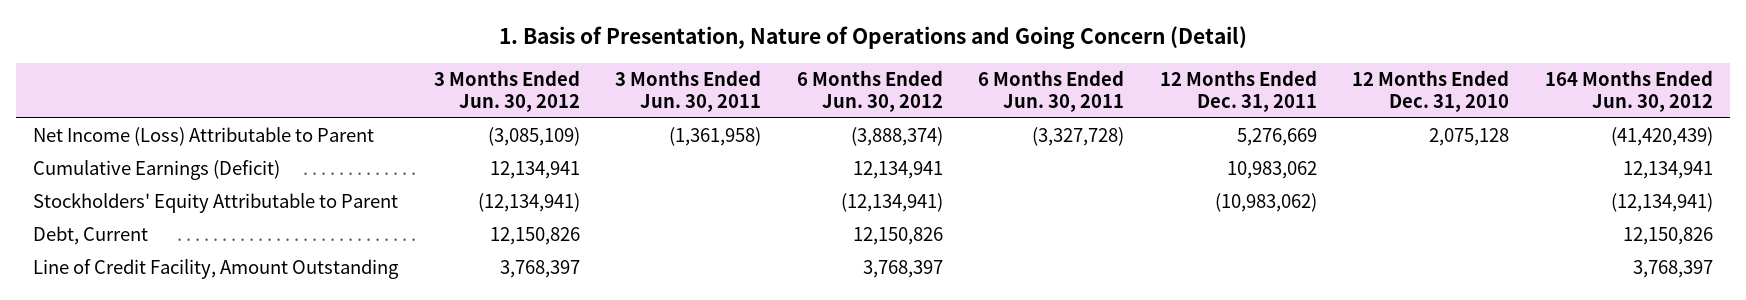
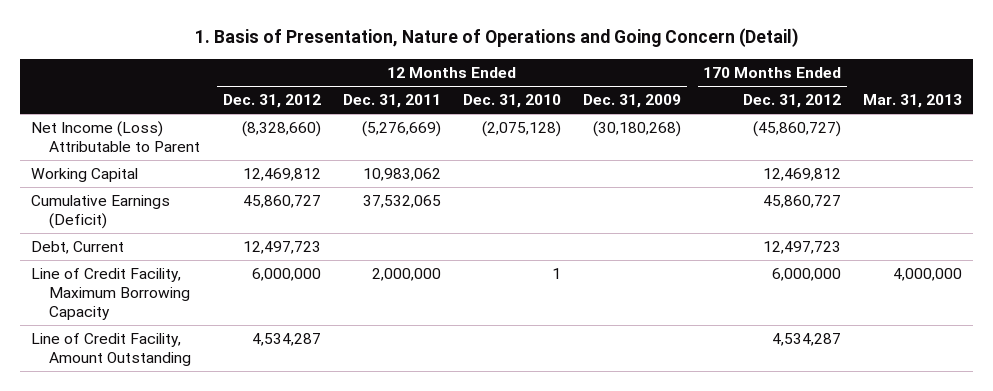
- | 3 Months Ended Jun. 30, 2012 | 3 Months Ended Jun. 30, 2011 | 6 Months Ended Jun. 30, 2012 | 6 Months Ended Jun. 30, 2011 | 12 Months Ended Dec. 31, 2011 | 12 Months Ended Dec. 31, 2010 | 164 Months Ended Jun. 30, 2012
+ | 12 Months Ended Dec. 31, 2012 | 12 Months Ended Dec. 31, 2011 | 12 Months Ended Dec. 31, 2010 | 12 Months Ended Dec. 31, 2009 | 170 Months Ended Dec. 31, 2012 | Mar. 31, 2013
- Net Income (Loss) Attributable to Parent | (3,085,109) | (1,361,958) | (3,888,374) | (3,327,728) | 5,276,669 | 2,075,128 | (41,420,439)
- Cumulative Earnings (Deficit) | 12,134,941 | | 12,134,941 | | 10,983,062 | | 12,134,941
- Stockholders' Equity Attributable to Parent | (12,134,941) | | (12,134,941) | | (10,983,062) | | (12,134,941)
+ Net Income (Loss) Attributable to Parent | (8,328,660) | (5,276,669) | (2,075,128) | (30,180,268) | (45,860,727) |
+ Working Capital | 12,469,812 | 10,983,062 | | | 12,469,812 |
+ Cumulative Earnings (Deficit) | 45,860,727 | 37,532,065 | | | 45,860,727 |
+ Line of Credit Facility, Maximum Borrowing Capacity | 6,000,000 | 2,000,000 | 1 | | 6,000,000 | 4,000,000

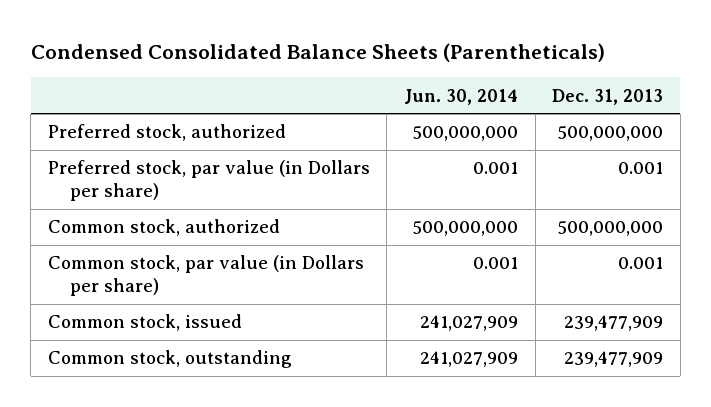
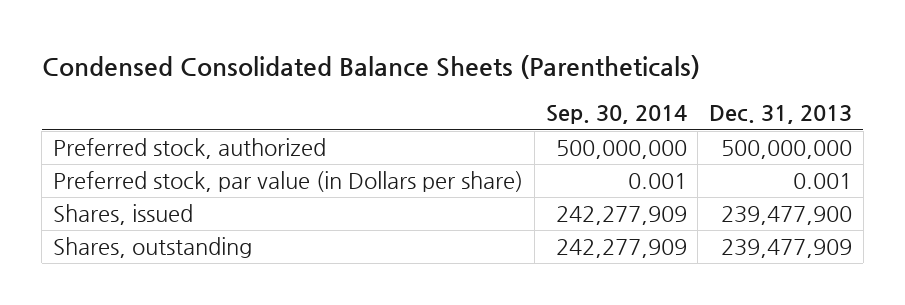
- | Jun. 30, 2014 | Dec. 31, 2013
+ | Sep. 30, 2014 | Dec. 31, 2013
- Common stock, authorized | 500,000,000 | 500,000,000
- Common stock, par value (in Dollars per share) | 0.001 | 0.001
- Common stock, issued | 241,027,909 | 239,477,909
- Common stock, outstanding | 241,027,909 | 239,477,909
+ Shares, issued | 242,277,909 | 239,477,900
+ Shares, outstanding | 242,277,909 | 239,477,909

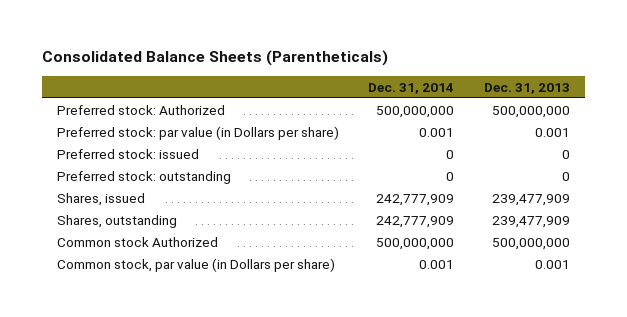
- Condensed Consolidated Balance Sheets (Parentheticals)
+ Consolidated Balance Sheets (Parentheticals)
- | Sep. 30, 2014 | Dec. 31, 2013
+ | Dec. 31, 2014 | Dec. 31, 2013
- Preferred stock, authorized | 500,000,000 | 500,000,000
- Preferred stock, par value (in Dollars per share) | 0.001 | 0.001
- Shares, issued | 242,277,909 | 239,477,900
+ Preferred stock: Authorized | 500,000,000 | 500,000,000
+ Preferred stock: par value (in Dollars per share) | 0.001 | 0.001
+ Preferred stock: issued | 0 | 0
+ Preferred stock: outstanding | 0 | 0
+ Shares, issued | 242,777,909 | 239,477,909
+ Common stock Authorized | 500,000,000 | 500,000,000
+ Common stock, par value (in Dollars per share) | 0.001 | 0.001

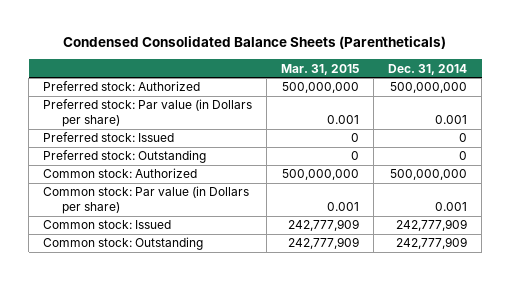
- Consolidated Balance Sheets (Parentheticals)
+ Condensed Consolidated Balance Sheets (Parentheticals)
- | Dec. 31, 2014 | Dec. 31, 2013
+ | Mar. 31, 2015 | Dec. 31, 2014
- Preferred stock: par value (in Dollars per share) | 0.001 | 0.001
- Preferred stock: issued | 0 | 0
- Preferred stock: outstanding | 0 | 0
- Shares, issued | 242,777,909 | 239,477,909
- Shares, outstanding | 242,777,909 | 239,477,909
- Common stock Authorized | 500,000,000 | 500,000,000
- Common stock, par value (in Dollars per share) | 0.001 | 0.001
+ Preferred stock: Par value (in Dollars per share) | 0.001 | 0.001
+ Preferred stock: Issued | 0 | 0
+ Preferred stock: Outstanding | 0 | 0
+ Common stock: Authorized | 500,000,000 | 500,000,000
+ Common stock: Par value (in Dollars per share) | 0.001 | 0.001
+ Common stock: Issued | 242,777,909 | 242,777,909
+ Common stock: Outstanding | 242,777,909 | 242,777,909

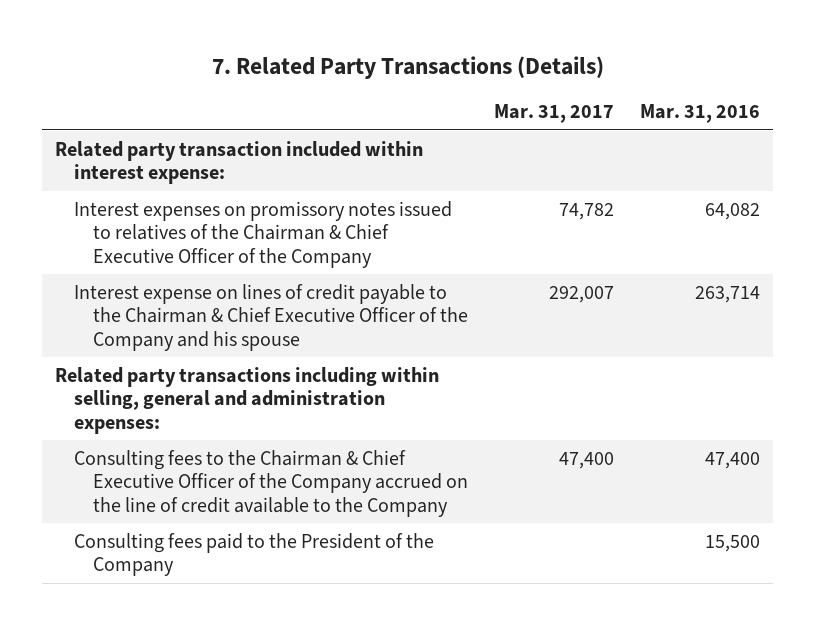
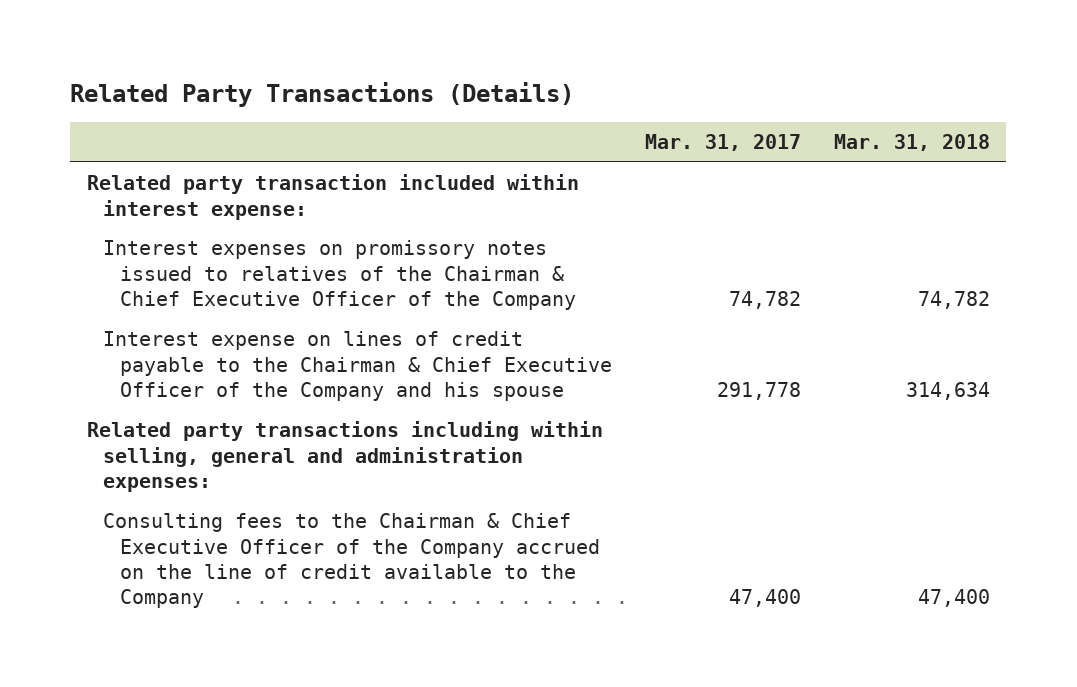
- 7. Related Party Transactions (Details)
+ Related Party Transactions (Details)
- | Mar. 31, 2017 | Mar. 31, 2016
+ | Mar. 31, 2017 | Mar. 31, 2018
- Interest expense on lines of credit payable to the Chairman & Chief Executive Officer of the Company and his spouse | 292,007 | 263,714
+ Interest expense on lines of credit payable to the Chairman & Chief Executive Officer of the Company and his spouse | 291,778 | 314,634
- Consulting fees paid to the President of the Company | | 15,500

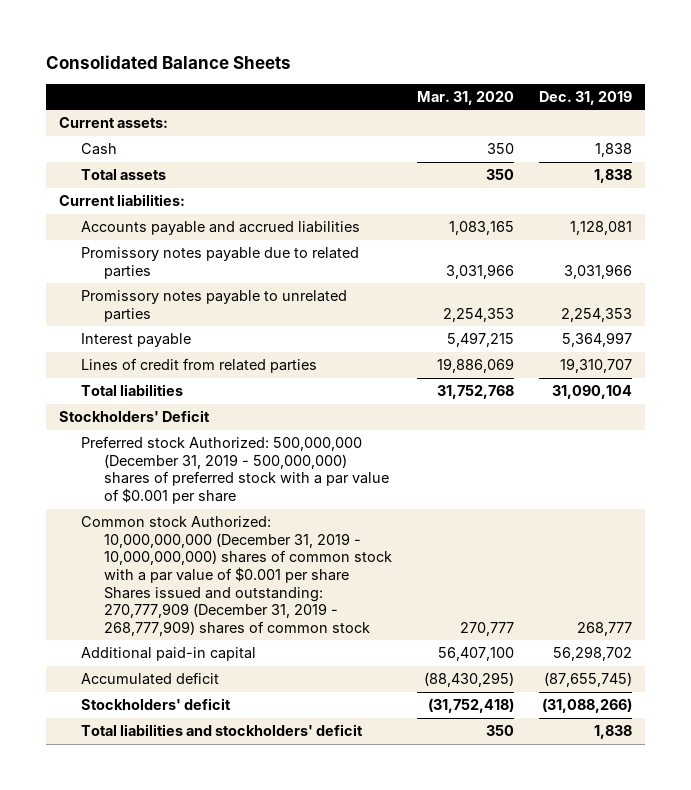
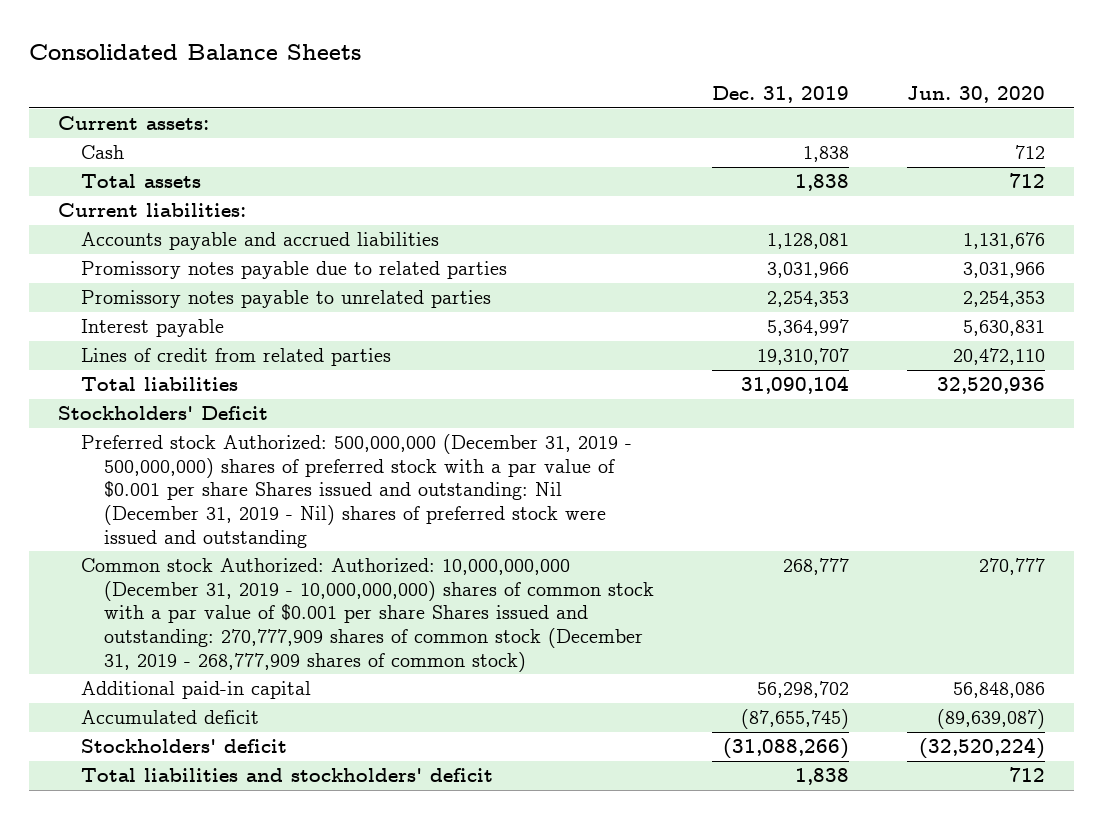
- | Mar. 31, 2020 | Dec. 31, 2019
+ | Dec. 31, 2019 | Jun. 30, 2020
- Preferred stock Authorized: 500,000,000 (December 31, 2019 - 500,000,000) shares of preferred stock with a par value of $0.001 per share
- Common stock Authorized: 10,000,000,000 (December 31, 2019 - 10,000,000,000) shares of common stock with a par value of $0.001 per share Shares issued and outstanding: 270,777,909 (December 31, 2019 - 268,777,909) shares of common stock | 270,777 | 268,777
+ Preferred stock Authorized: 500,000,000 (December 31, 2019 - 500,000,000) shares of preferred stock with a par value of $0.001 per share Shares issued and outstanding: Nil (December 31, 2019 - Nil) shares of preferred stock were issued and outstanding
+ Common stock Authorized: Authorized: 10,000,000,000 (December 31, 2019 - 10,000,000,000) shares of common stock with a par value of $0.001 per share Shares issued and outstanding: 270,777,909 shares of common stock (December 31, 2019 - 268,777,909 shares of common stock) | 268,777 | 270,777

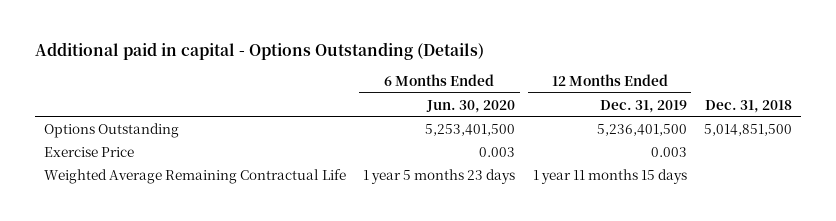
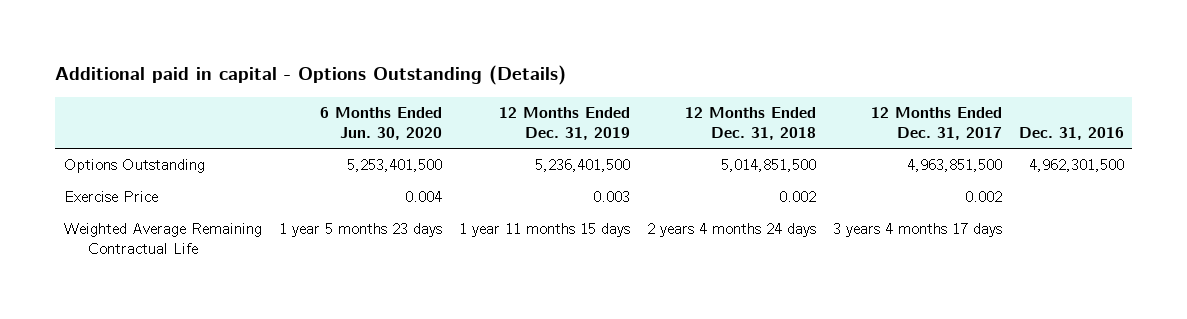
- | 6 Months Ended Jun. 30, 2020 | 12 Months Ended Dec. 31, 2019 | Dec. 31, 2018
+ | 6 Months Ended Jun. 30, 2020 | 12 Months Ended Dec. 31, 2019 | 12 Months Ended Dec. 31, 2018 | 12 Months Ended Dec. 31, 2017 | Dec. 31, 2016
- Exercise Price | 0.003 | 0.003 |
+ Exercise Price | 0.004 | 0.003 | 0.002 | 0.002 |

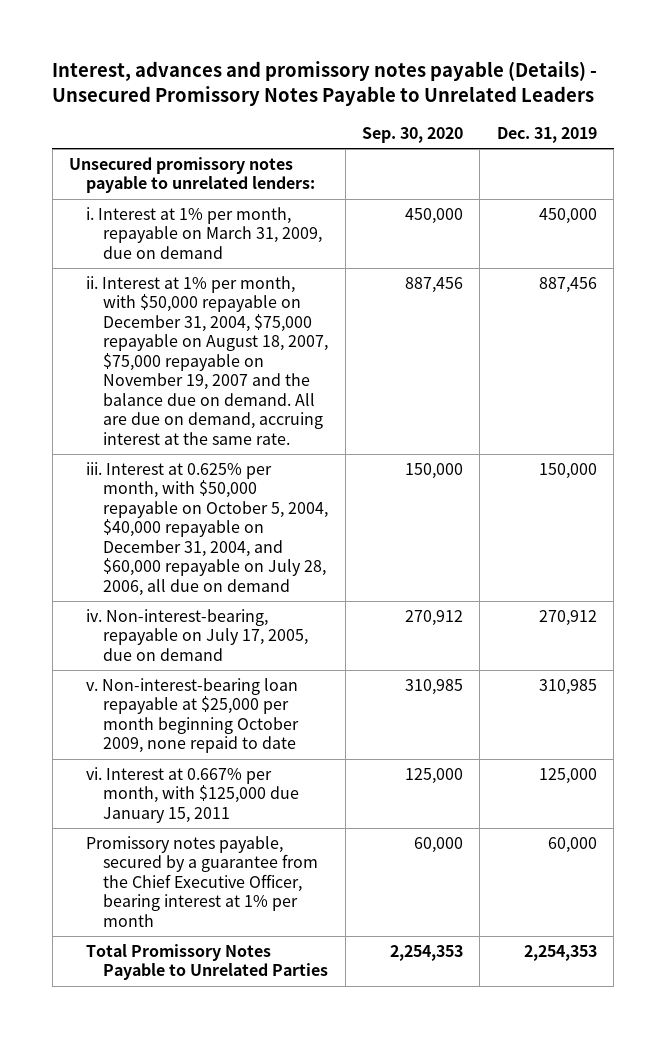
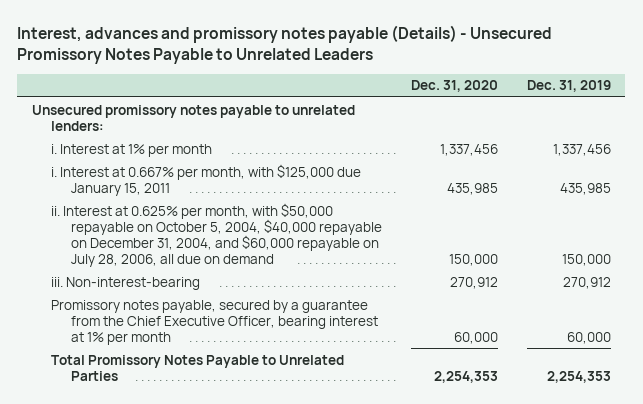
- | Sep. 30, 2020 | Dec. 31, 2019
+ | Dec. 31, 2020 | Dec. 31, 2019
- i. Interest at 1% per month, repayable on March 31, 2009, due on demand | 450,000 | 450,000
- ii. Interest at 1% per month, with $50,000 repayable on December 31, 2004, $75,000 repayable on August 18, 2007, $75,000 repayable on November 19, 2007 and the balance due on demand. All are due on demand, accruing interest at the same rate. | 887,456 | 887,456
- iii. Interest at 0.625% per month, with $50,000 repayable on October 5, 2004, $40,000 repayable on December 31, 2004, and $60,000 repayable on July 28, 2006, all due on demand | 150,000 | 150,000
- iv. Non-interest-bearing, repayable on July 17, 2005, due on demand | 270,912 | 270,912
- v. Non-interest-bearing loan repayable at $25,000 per month beginning October 2009, none repaid to date | 310,985 | 310,985
- vi. Interest at 0.667% per month, with $125,000 due January 15, 2011 | 125,000 | 125,000
+ i. Interest at 1% per month | 1,337,456 | 1,337,456
+ i. Interest at 0.667% per month, with $125,000 due January 15, 2011 | 435,985 | 435,985
+ ii. Interest at 0.625% per month, with $50,000 repayable on October 5, 2004, $40,000 repayable on December 31, 2004, and $60,000 repayable on July 28, 2006, all due on demand | 150,000 | 150,000
+ iii. Non-interest-bearing | 270,912 | 270,912

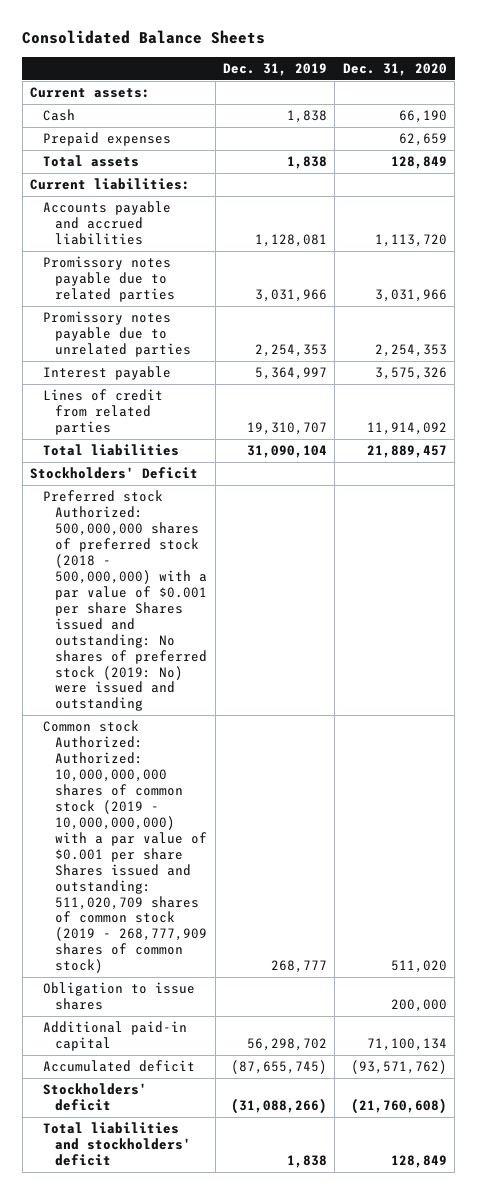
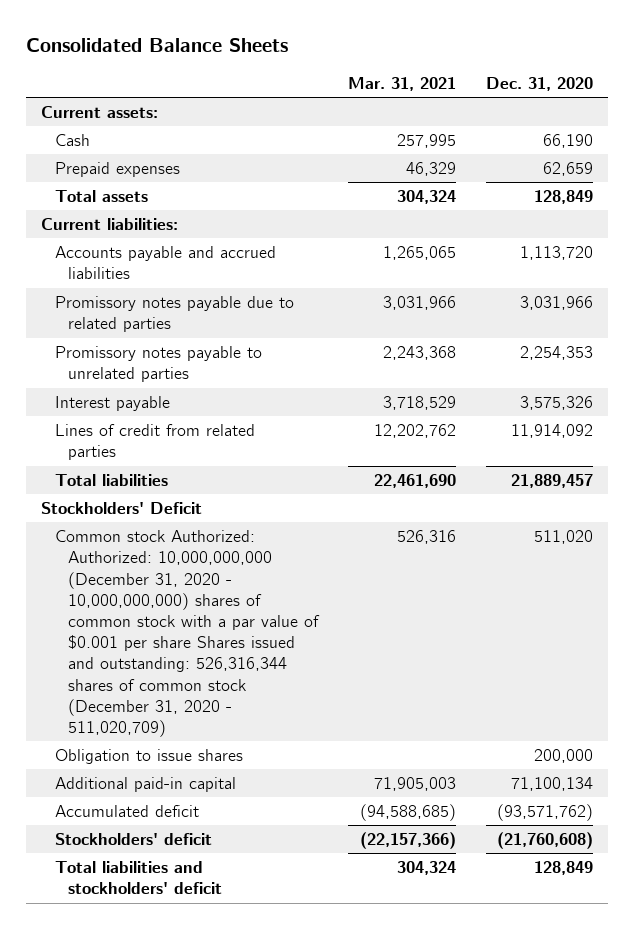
- | Dec. 31, 2019 | Dec. 31, 2020
+ | Mar. 31, 2021 | Dec. 31, 2020
- Promissory notes payable due to unrelated parties | 2,254,353 | 2,254,353
+ Promissory notes payable to unrelated parties | 2,243,368 | 2,254,353
- Preferred stock Authorized: 500,000,000 shares of preferred stock (2018 - 500,000,000) with a par value of $0.001 per share Shares issued and outstanding: No shares of preferred stock (2019: No) were issued and outstanding
- Common stock Authorized: Authorized: 10,000,000,000 shares of common stock (2019 - 10,000,000,000) with a par value of $0.001 per share Shares issued and outstanding: 511,020,709 shares of common stock (2019 - 268,777,909 shares of common stock) | 268,777 | 511,020
+ Common stock Authorized: Authorized: 10,000,000,000 (December 31, 2020 - 10,000,000,000) shares of common stock with a par value of $0.001 per share Shares issued and outstanding: 526,316,344 shares of common stock (December 31, 2020 - 511,020,709) | 526,316 | 511,020

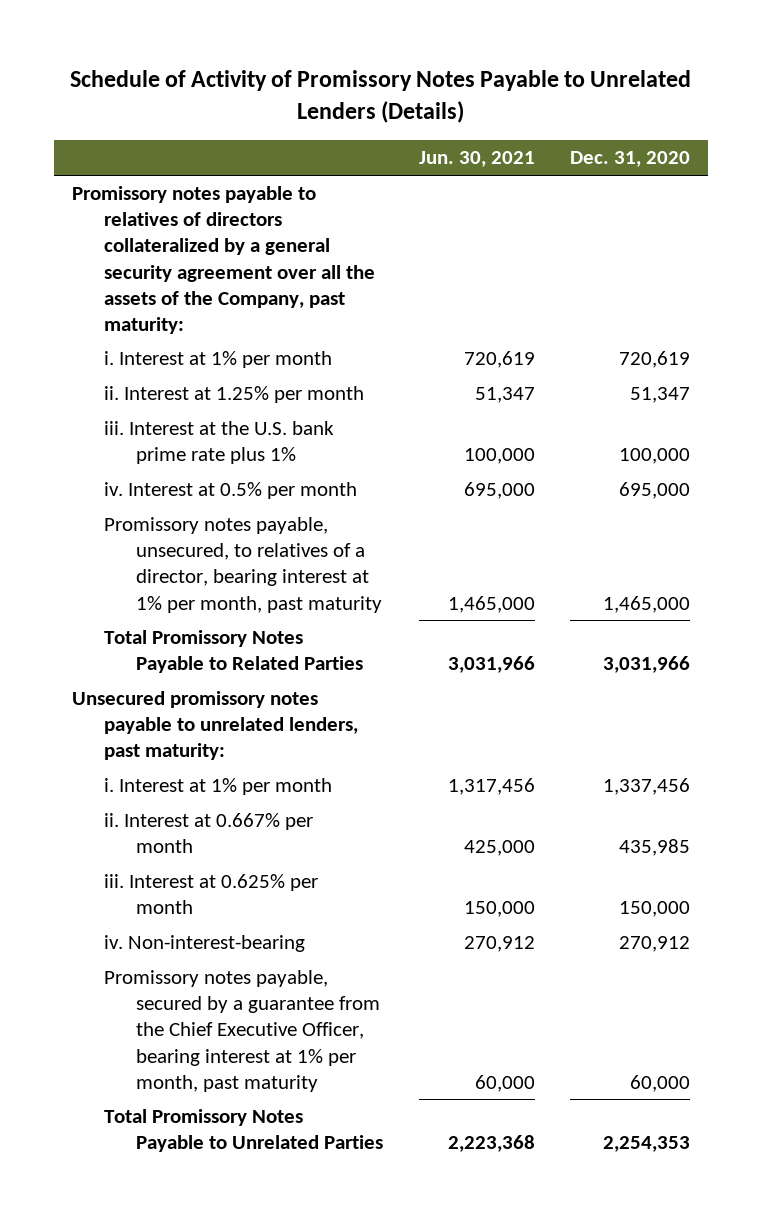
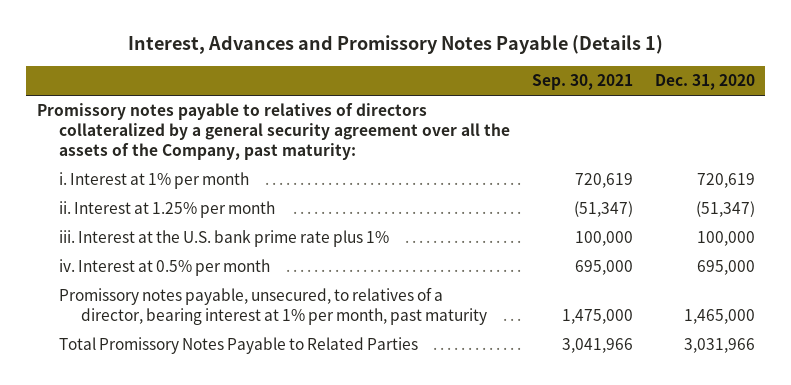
- Schedule of Activity of Promissory Notes Payable to Unrelated Lenders (Details)
+ Interest, Advances and Promissory Notes Payable (Details 1)
- | Jun. 30, 2021 | Dec. 31, 2020
+ | Sep. 30, 2021 | Dec. 31, 2020
- ii. Interest at 1.25% per month | 51,347 | 51,347
+ ii. Interest at 1.25% per month | (51,347) | (51,347)
- Unsecured promissory notes payable to unrelated lenders, past maturity:
- i. Interest at 1% per month | 1,317,456 | 1,337,456
- ii. Interest at 0.667% per month | 425,000 | 435,985
- iii. Interest at 0.625% per month | 150,000 | 150,000
- iv. Non-interest-bearing | 270,912 | 270,912
- Promissory notes payable, secured by a guarantee from the Chief Executive Officer, bearing interest at 1% per month, past maturity | 60,000 | 60,000
- Total Promissory Notes Payable to Unrelated Parties | 2,223,368 | 2,254,353

